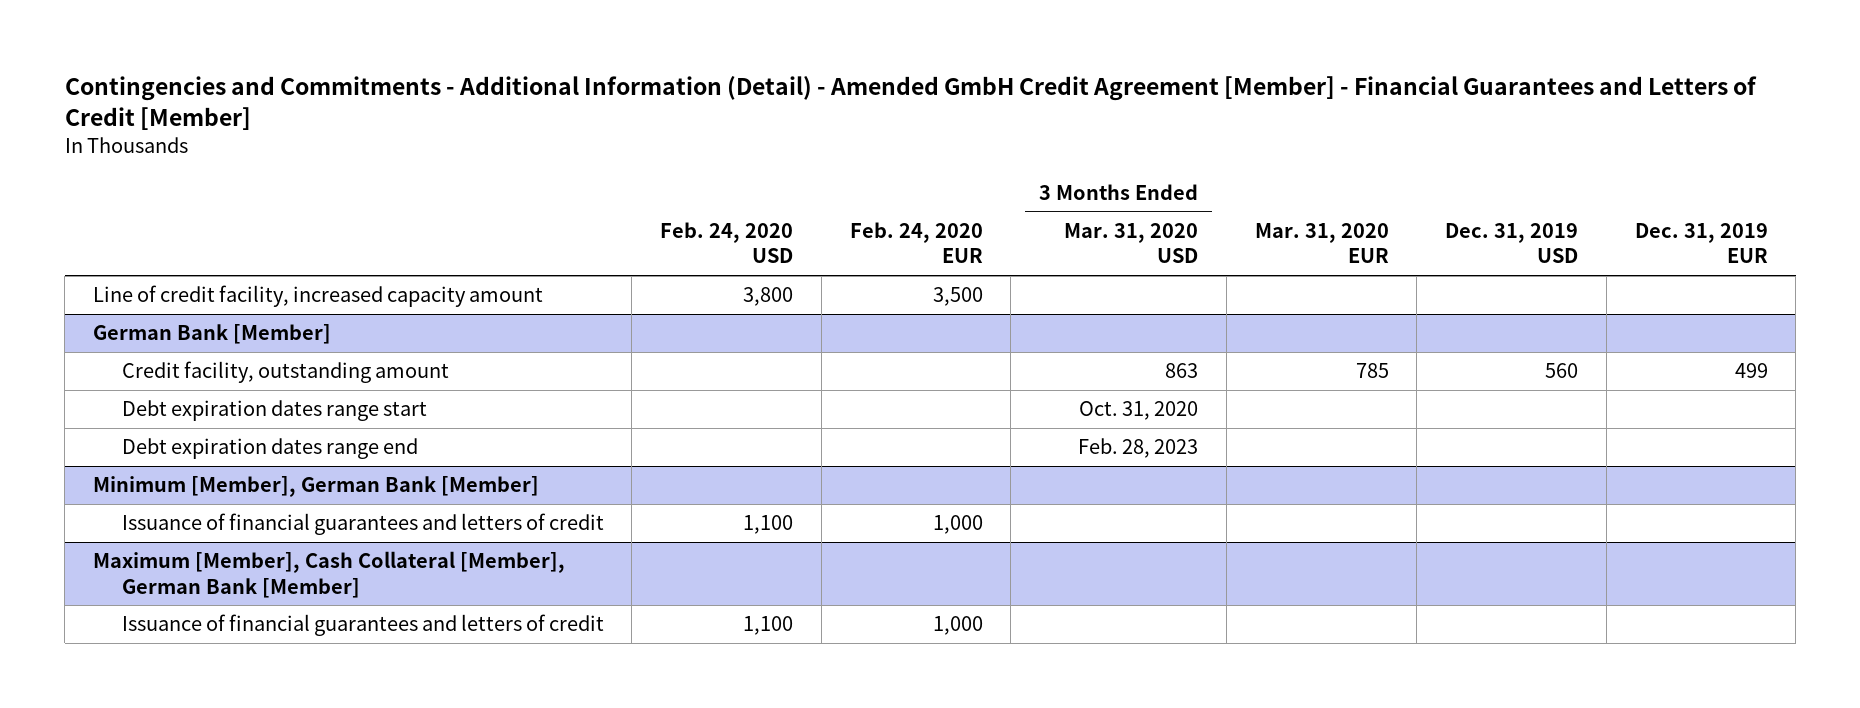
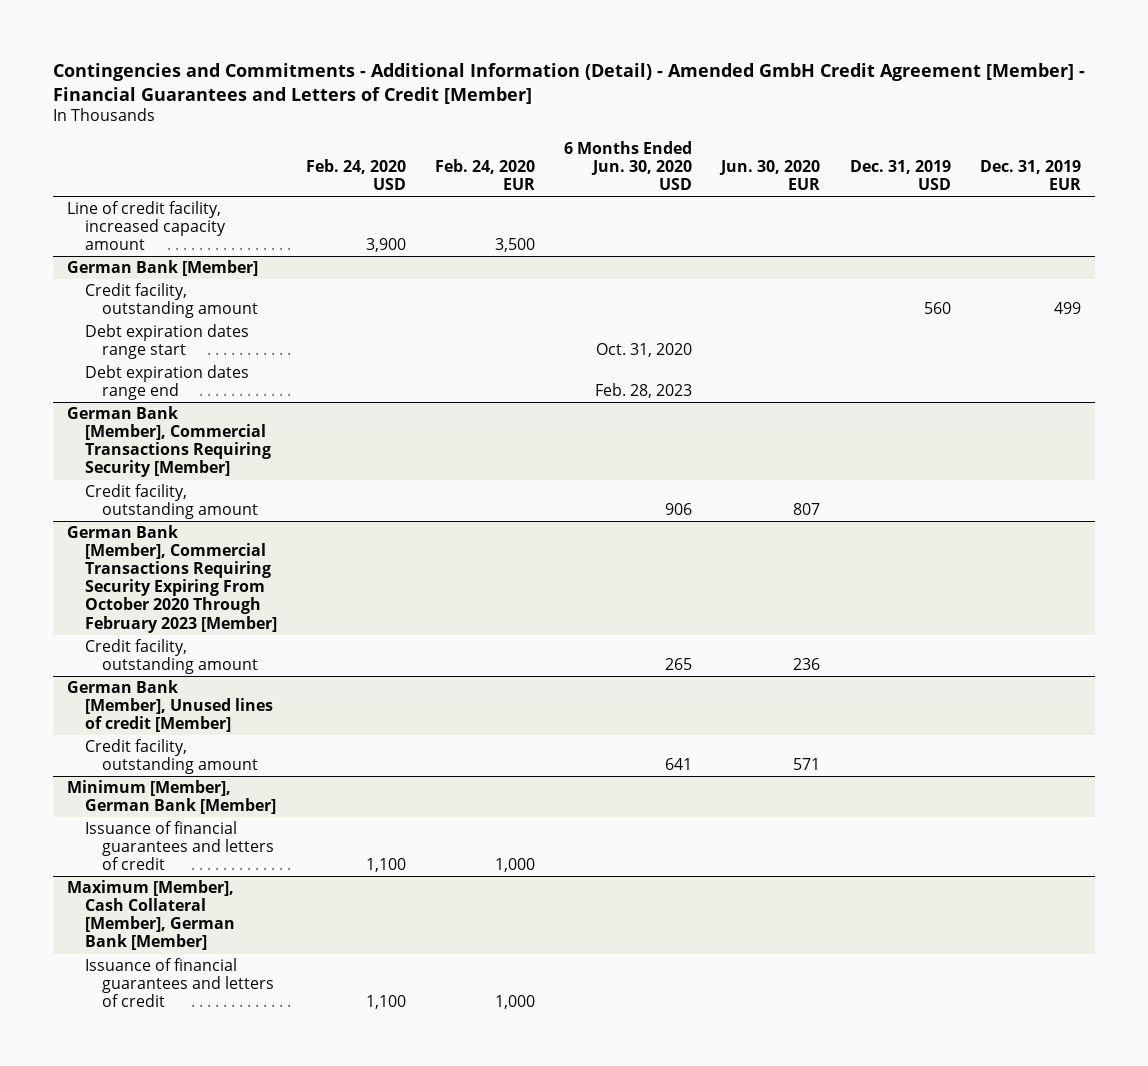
- | Feb. 24, 2020 USD | Feb. 24, 2020 EUR | 3 Months Ended Mar. 31, 2020 USD | Mar. 31, 2020 EUR | Dec. 31, 2019 USD | Dec. 31, 2019 EUR
+ | Feb. 24, 2020 USD | Feb. 24, 2020 EUR | 6 Months Ended Jun. 30, 2020 USD | Jun. 30, 2020 EUR | Dec. 31, 2019 USD | Dec. 31, 2019 EUR
- Line of credit facility, increased capacity amount | 3,800 | 3,500 | | | |
+ Line of credit facility, increased capacity amount | 3,900 | 3,500 | | | |
+ German Bank [Member], Commercial Transactions Requiring Security [Member]
+ Credit facility, outstanding amount | | | 906 | 807 | |
+ German Bank [Member], Commercial Transactions Requiring Security Expiring From October 2020 Through February 2023 [Member]
+ Credit facility, outstanding amount | | | 265 | 236 | |
+ German Bank [Member], Unused lines of credit [Member]
+ Credit facility, outstanding amount | | | 641 | 571 | |

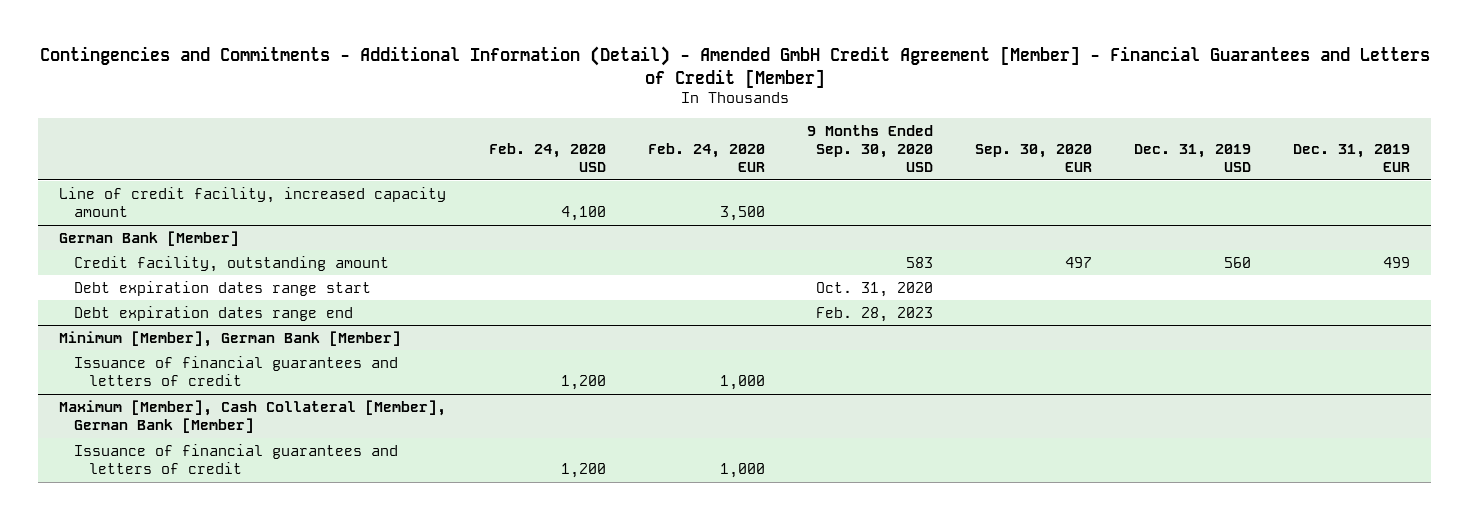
- | Feb. 24, 2020 USD | Feb. 24, 2020 EUR | 6 Months Ended Jun. 30, 2020 USD | Jun. 30, 2020 EUR | Dec. 31, 2019 USD | Dec. 31, 2019 EUR
+ | Feb. 24, 2020 USD | Feb. 24, 2020 EUR | 9 Months Ended Sep. 30, 2020 USD | Sep. 30, 2020 EUR | Dec. 31, 2019 USD | Dec. 31, 2019 EUR
- Line of credit facility, increased capacity amount | 3,900 | 3,500 | | | |
+ Line of credit facility, increased capacity amount | 4,100 | 3,500 | | | |
- German Bank [Member], Commercial Transactions Requiring Security [Member]
- Credit facility, outstanding amount | | | 906 | 807 | |
- German Bank [Member], Commercial Transactions Requiring Security Expiring From October 2020 Through February 2023 [Member]
- Credit facility, outstanding amount | | | 265 | 236 | |
- German Bank [Member], Unused lines of credit [Member]
- Credit facility, outstanding amount | | | 641 | 571 | |
@ Minimum [Member], German Bank [Member]
- Issuance of financial guarantees and letters of credit | 1,100 | 1,000 | | | |
+ Issuance of financial guarantees and letters of credit | 1,200 | 1,000 | | | |
@ Maximum [Member], Cash Collateral [Member], German Bank [Member]
- Issuance of financial guarantees and letters of credit | 1,100 | 1,000 | | | |
+ Issuance of financial guarantees and letters of credit | 1,200 | 1,000 | | | |

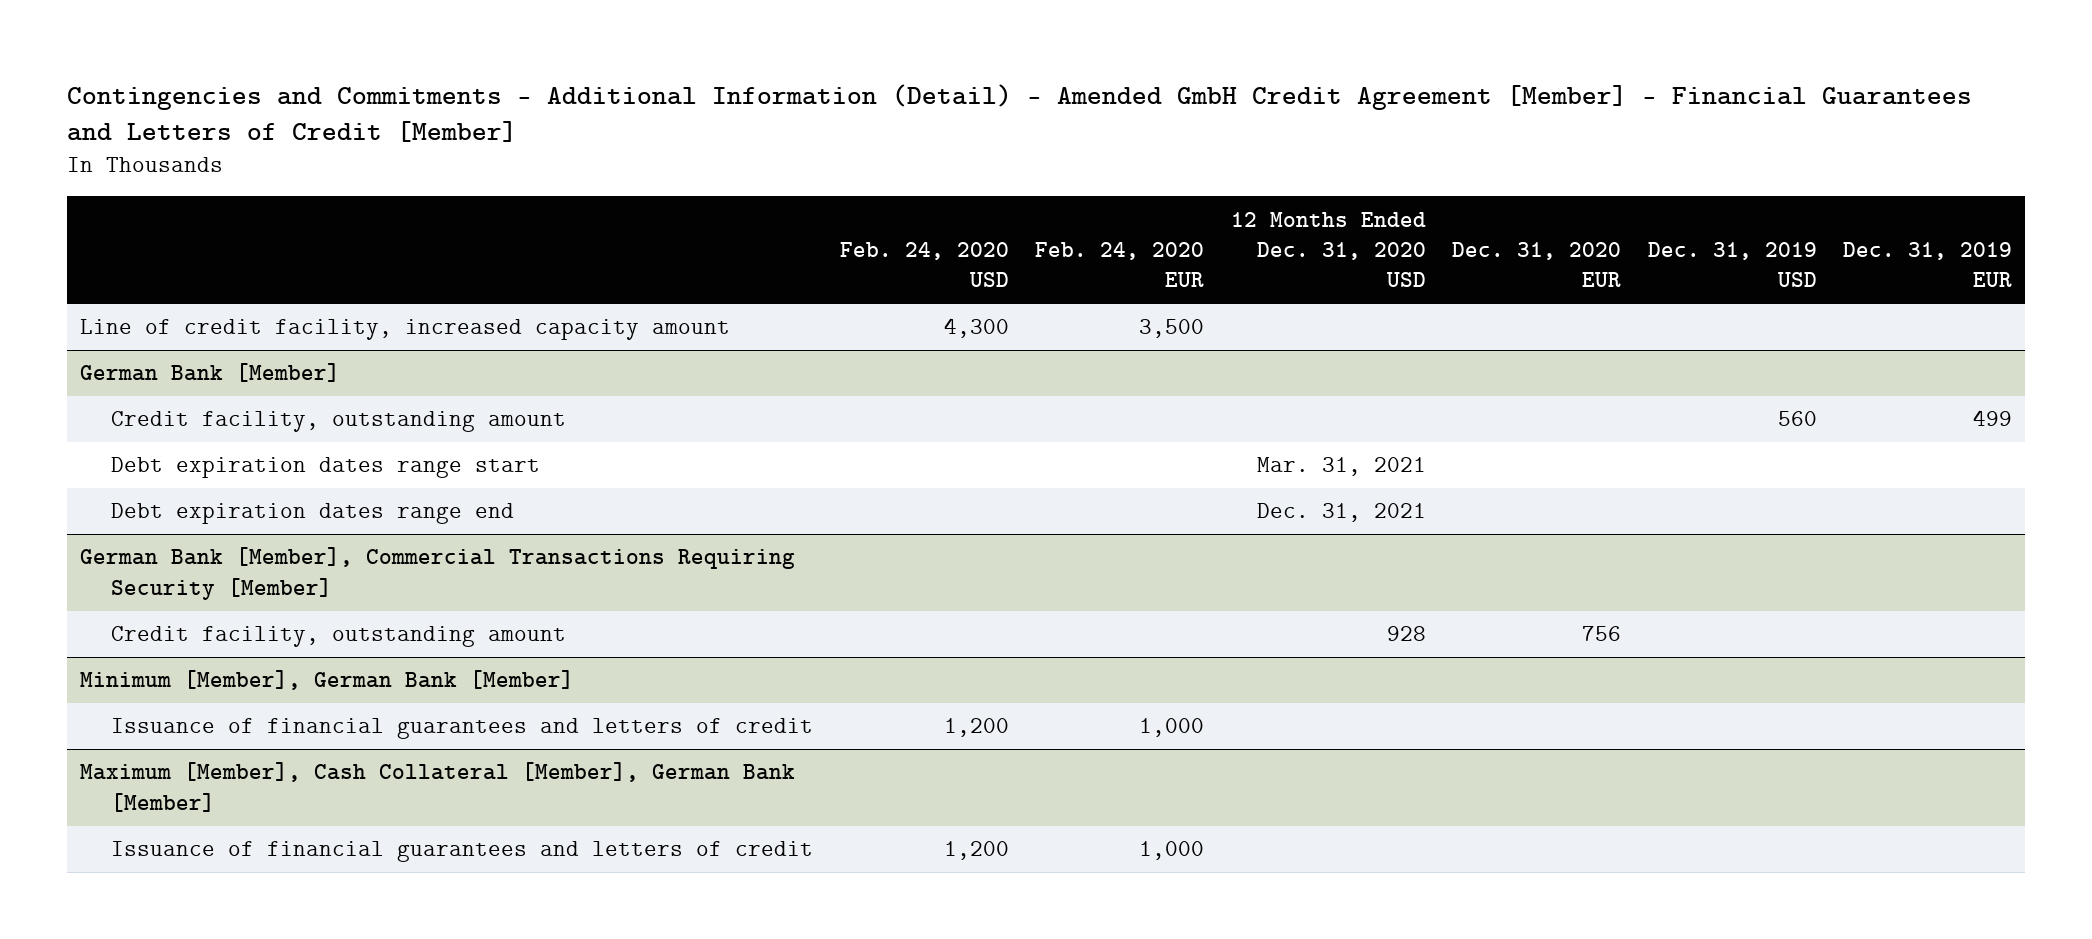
- | Feb. 24, 2020 USD | Feb. 24, 2020 EUR | 9 Months Ended Sep. 30, 2020 USD | Sep. 30, 2020 EUR | Dec. 31, 2019 USD | Dec. 31, 2019 EUR
+ | Feb. 24, 2020 USD | Feb. 24, 2020 EUR | 12 Months Ended Dec. 31, 2020 USD | Dec. 31, 2020 EUR | Dec. 31, 2019 USD | Dec. 31, 2019 EUR
- Line of credit facility, increased capacity amount | 4,100 | 3,500 | | | |
+ Line of credit facility, increased capacity amount | 4,300 | 3,500 | | | |
+ German Bank [Member], Commercial Transactions Requiring Security [Member]
+ Credit facility, outstanding amount | | | 928 | 756 | |

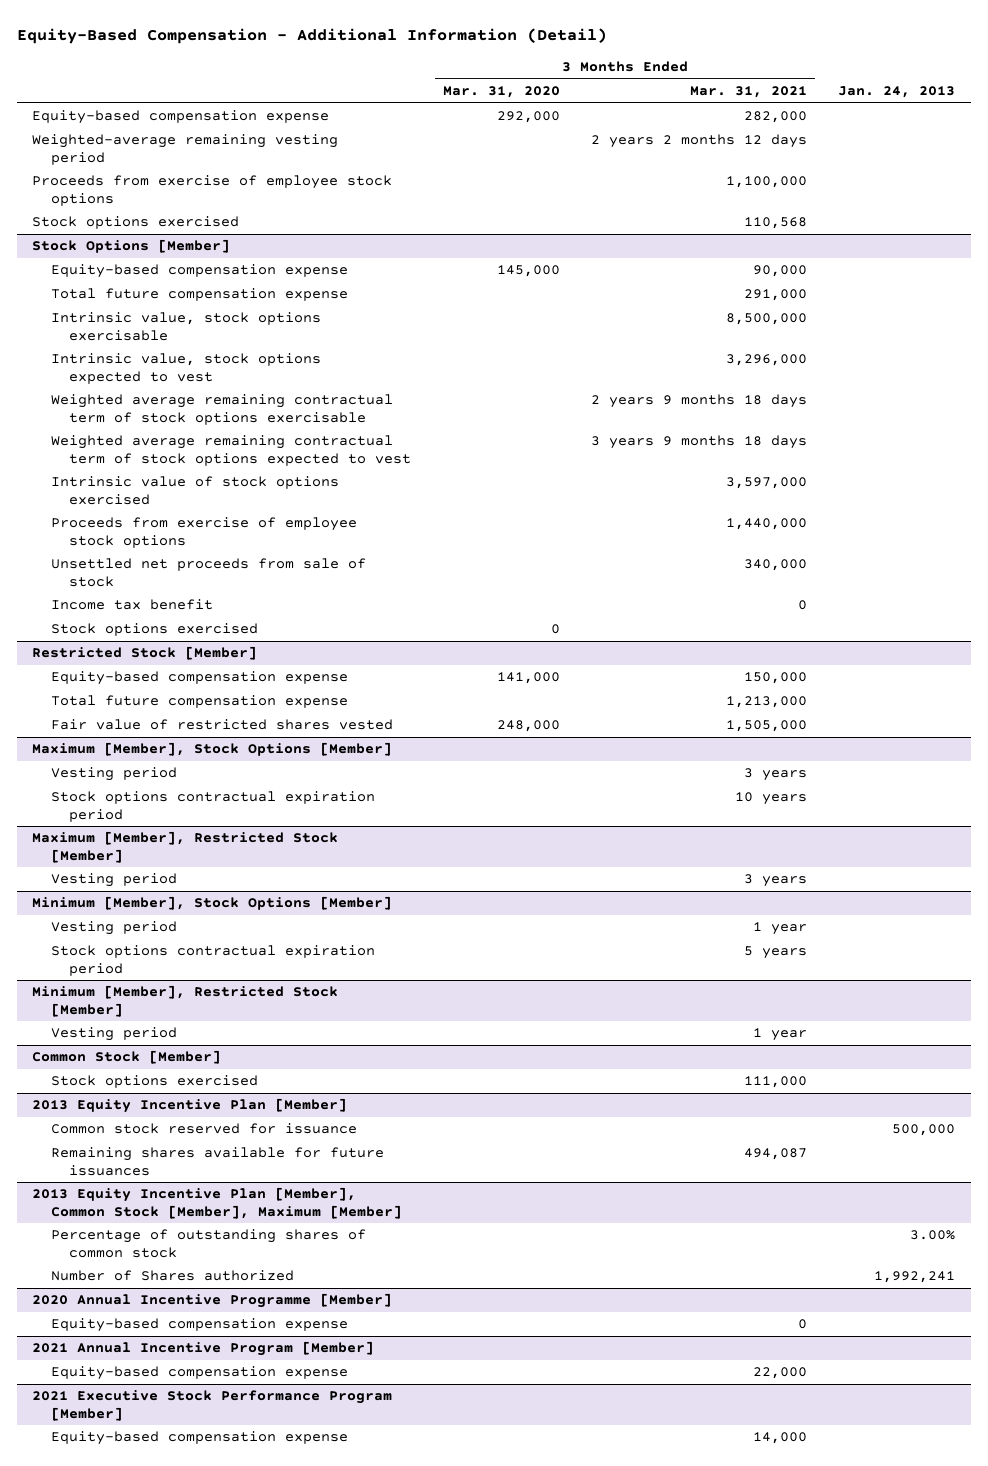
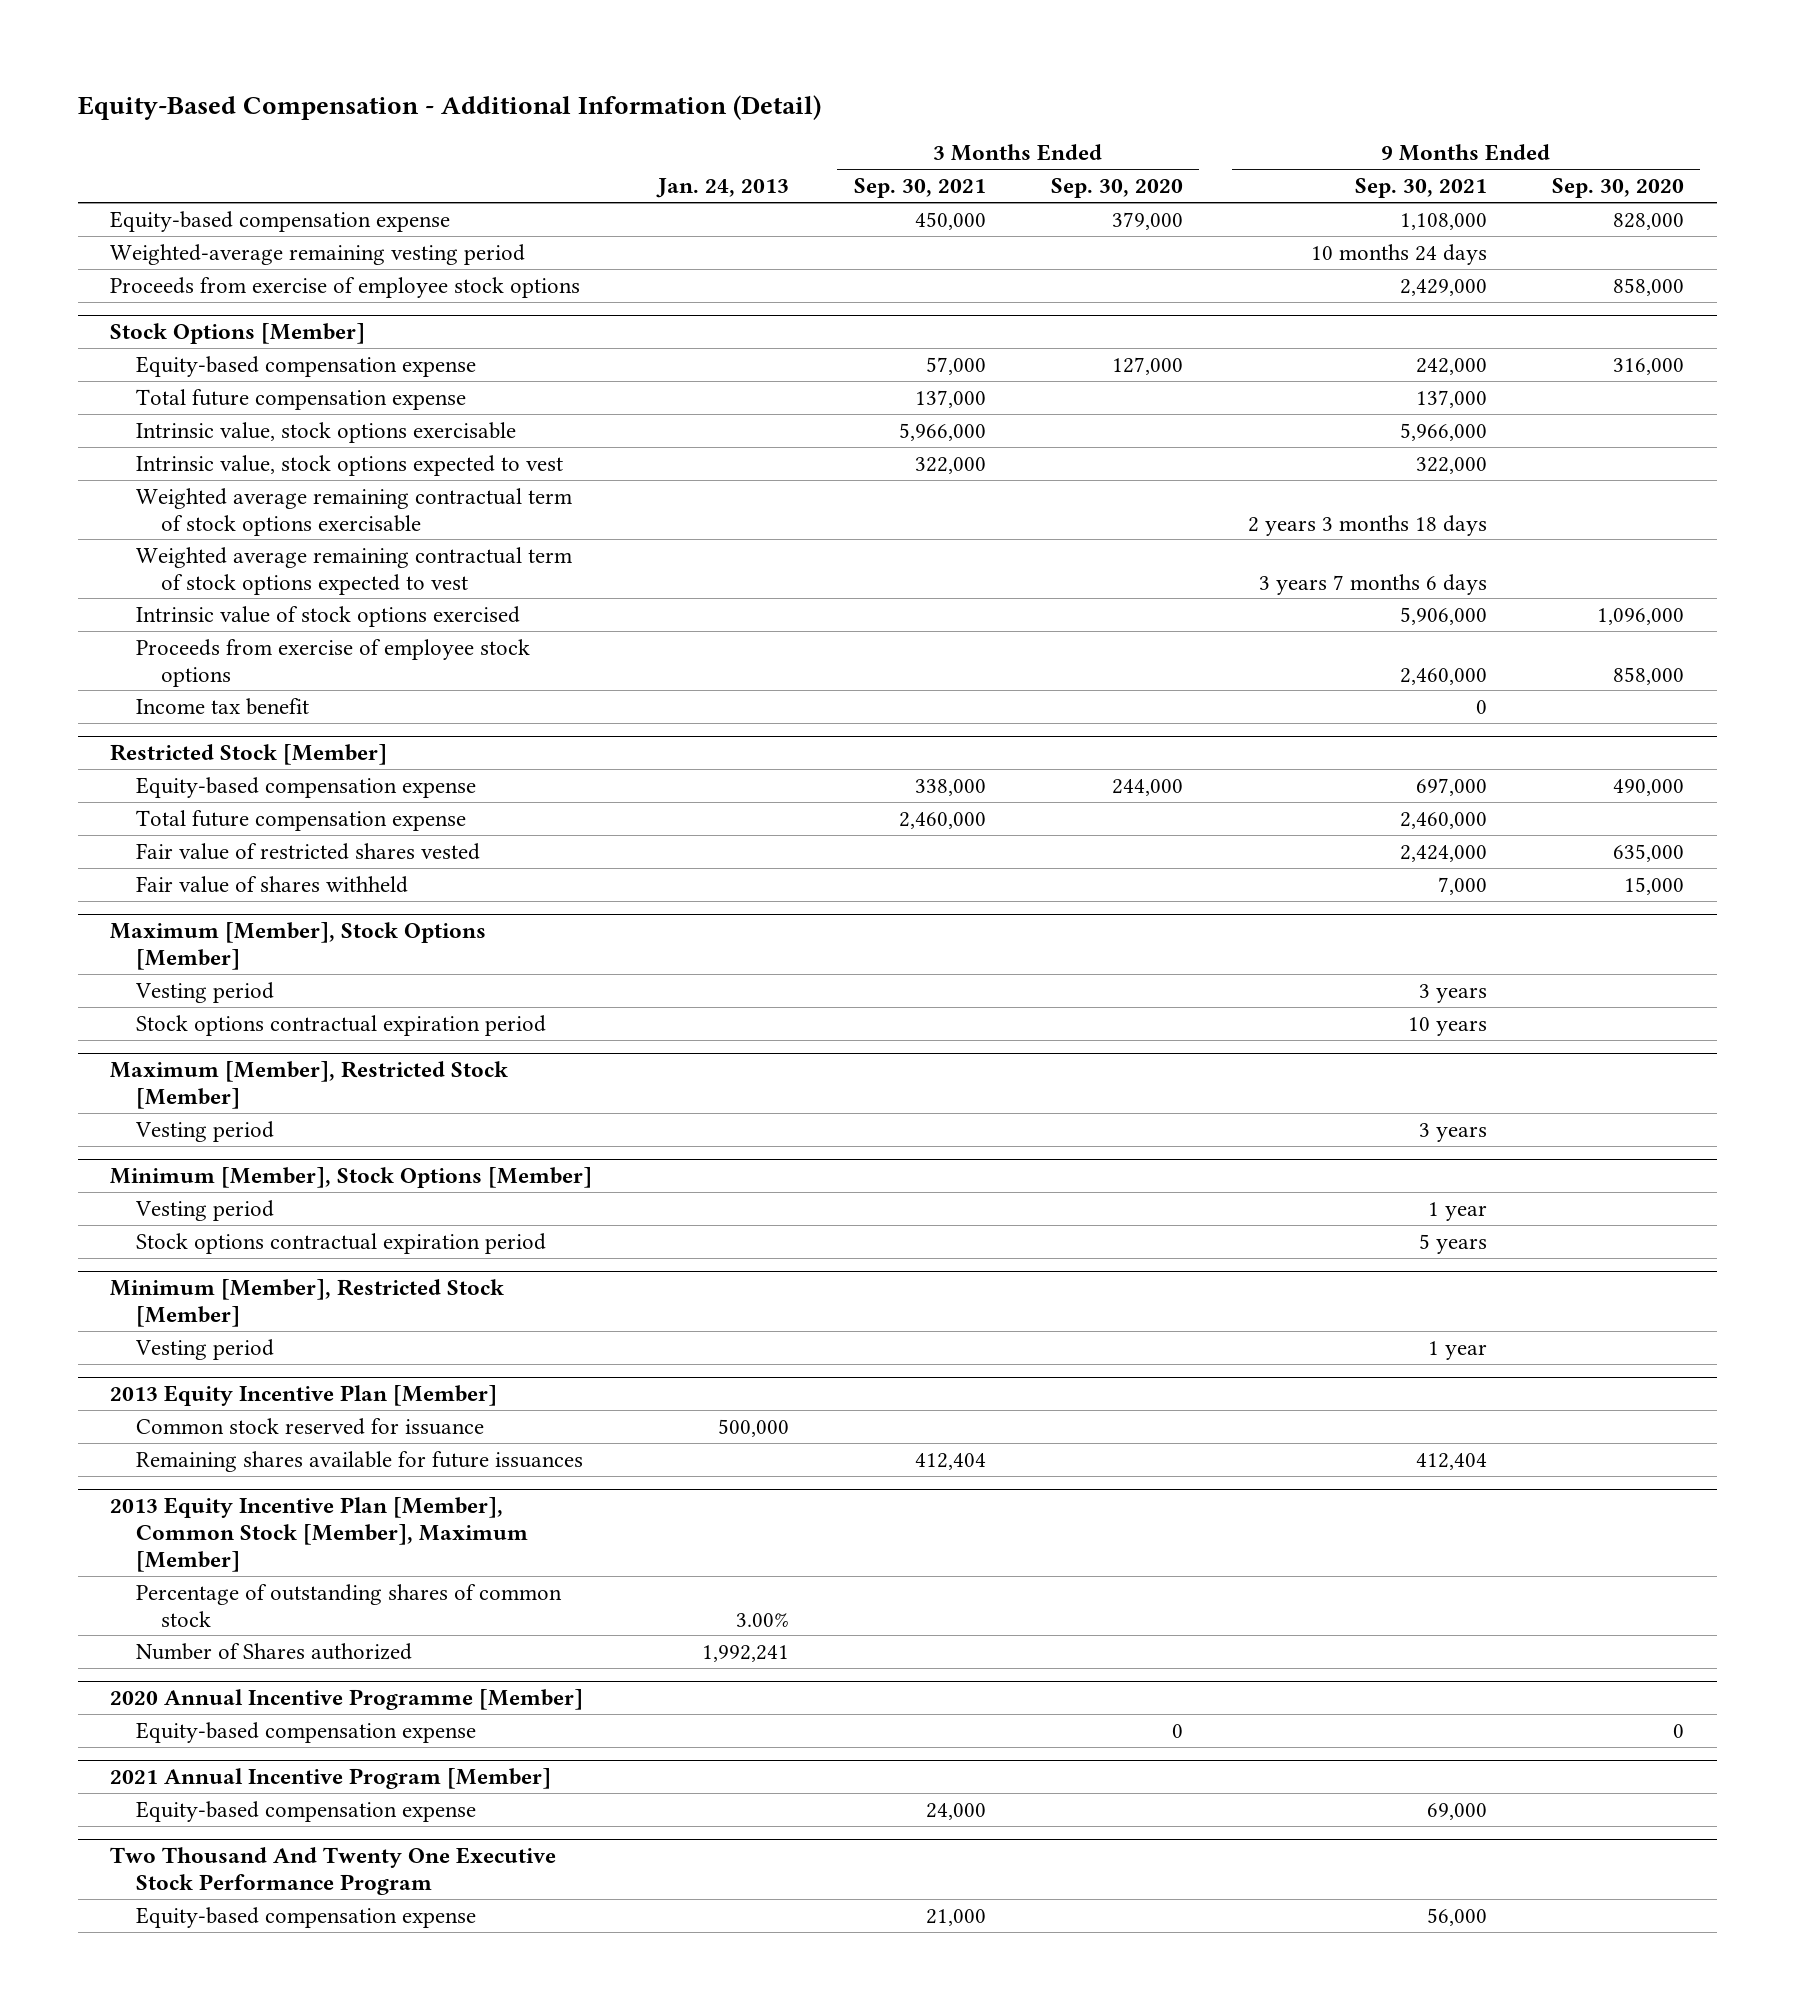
- | 3 Months Ended Mar. 31, 2020 | 3 Months Ended Mar. 31, 2021 | Jan. 24, 2013
+ | Jan. 24, 2013 | 3 Months Ended Sep. 30, 2021 | 3 Months Ended Sep. 30, 2020 | 9 Months Ended Sep. 30, 2021 | 9 Months Ended Sep. 30, 2020
- Stock options exercised | | 110,568 |
@ Stock Options [Member]
- Unsettled net proceeds from sale of stock | | 340,000 |
- Stock options exercised | 0 | |
@ Restricted Stock [Member]
+ Fair value of shares withheld | | | | 7,000 | 15,000
- Common Stock [Member]
- Stock options exercised | | 111,000 |
- 2021 Executive Stock Performance Program [Member]
+ Two Thousand And Twenty One Executive Stock Performance Program

